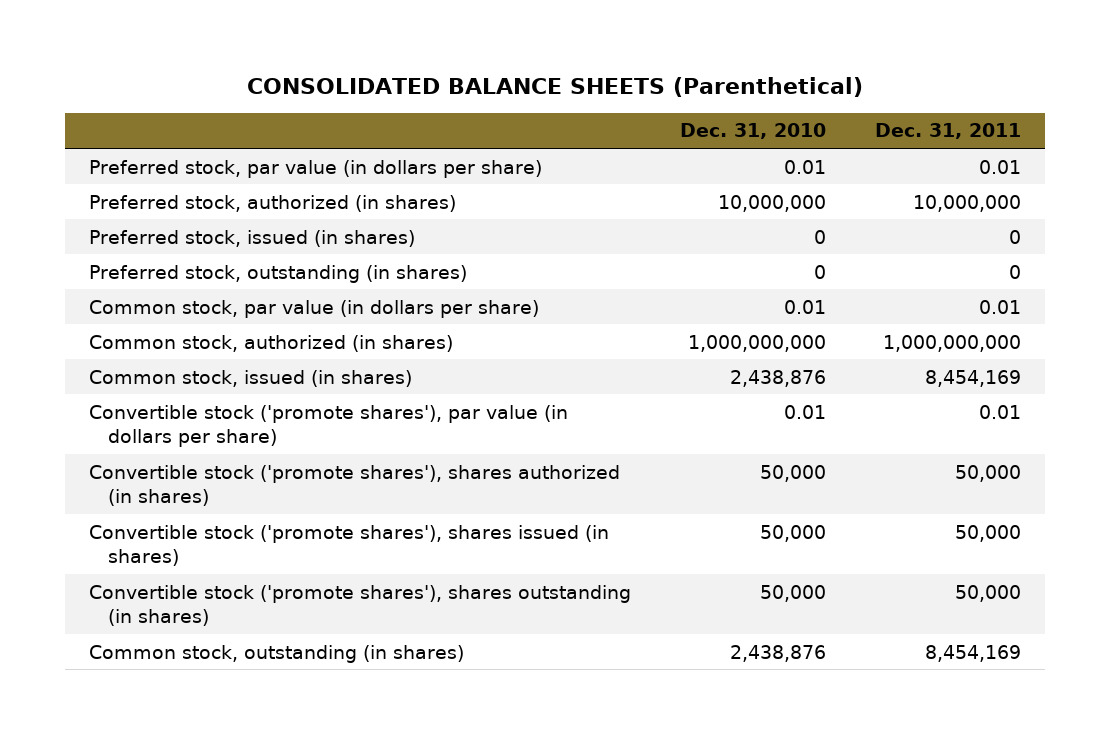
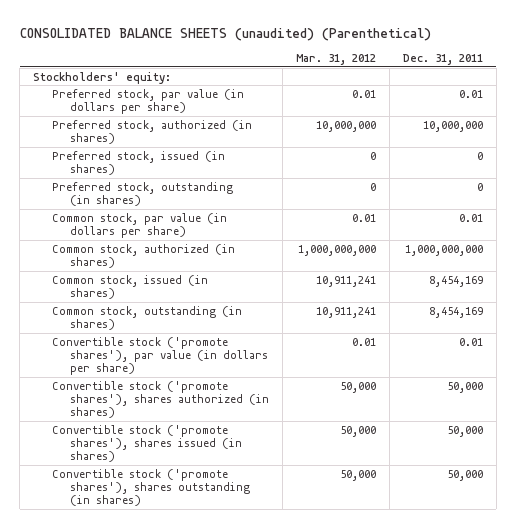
- CONSOLIDATED BALANCE SHEETS (Parenthetical)
+ CONSOLIDATED BALANCE SHEETS (unaudited) (Parenthetical)
- | Dec. 31, 2010 | Dec. 31, 2011
+ | Mar. 31, 2012 | Dec. 31, 2011
+ Stockholders' equity:
moved up: Common stock, outstanding (in shares) | 10,911,241 | 8,454,169

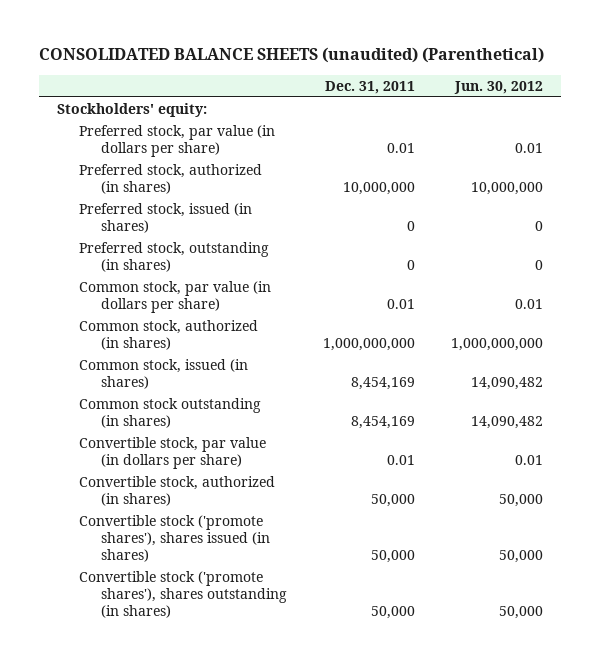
- | Mar. 31, 2012 | Dec. 31, 2011
+ | Dec. 31, 2011 | Jun. 30, 2012
- Common stock, outstanding (in shares) | 10,911,241 | 8,454,169
- Convertible stock ('promote shares'), par value (in dollars per share) | 0.01 | 0.01
- Convertible stock ('promote shares'), shares authorized (in shares) | 50,000 | 50,000
+ Common stock outstanding (in shares) | 8,454,169 | 14,090,482
+ Convertible stock, par value (in dollars per share) | 0.01 | 0.01
+ Convertible stock, authorized (in shares) | 50,000 | 50,000

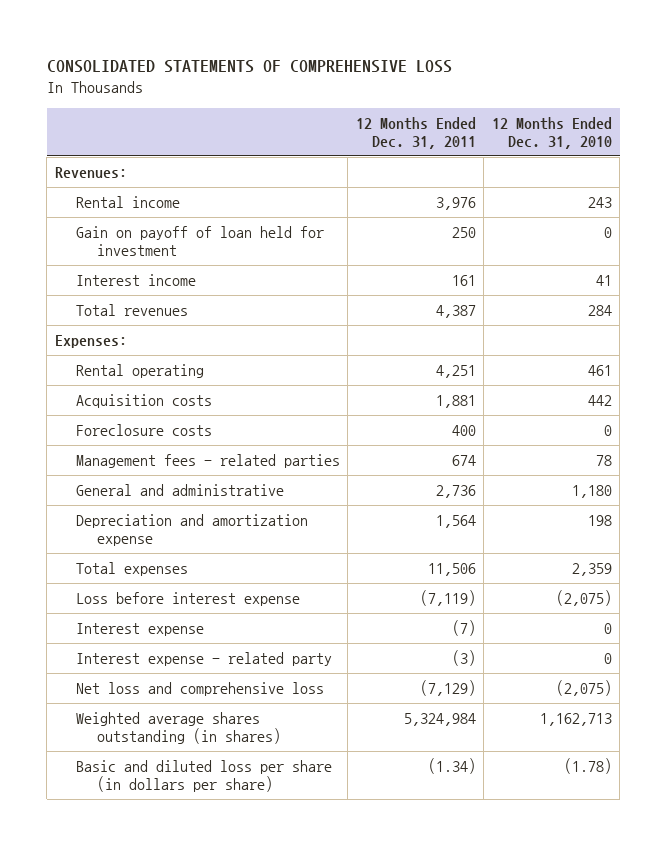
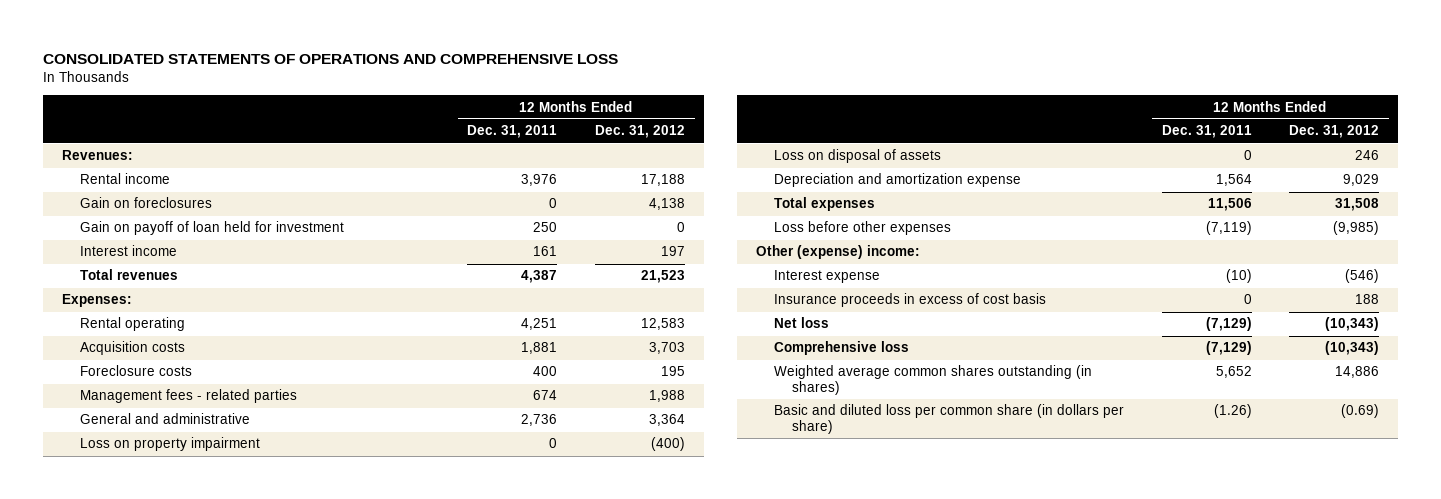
- CONSOLIDATED STATEMENTS OF COMPREHENSIVE LOSS
+ CONSOLIDATED STATEMENTS OF OPERATIONS AND COMPREHENSIVE LOSS
- | 12 Months Ended Dec. 31, 2011 | 12 Months Ended Dec. 31, 2010
+ | 12 Months Ended Dec. 31, 2011 | 12 Months Ended Dec. 31, 2012
+ Gain on foreclosures | 0 | 4,138
+ Loss on property impairment | 0 | (400)
+ Loss on disposal of assets | 0 | 246
- Loss before interest expense | (7,119) | (2,075)
- Interest expense | (7) | 0
- Interest expense - related party | (3) | 0
- Net loss and comprehensive loss | (7,129) | (2,075)
- Weighted average shares outstanding (in shares) | 5,324,984 | 1,162,713
- Basic and diluted loss per share (in dollars per share) | (1.34) | (1.78)
+ Loss before other expenses | (7,119) | (9,985)
+ Other (expense) income:
+ Interest expense | (10) | (546)
+ Insurance proceeds in excess of cost basis | 0 | 188
+ Net loss | (7,129) | (10,343)
+ Comprehensive loss | (7,129) | (10,343)
+ Weighted average common shares outstanding (in shares) | 5,652 | 14,886
+ Basic and diluted loss per common share (in dollars per share) | (1.26) | (0.69)

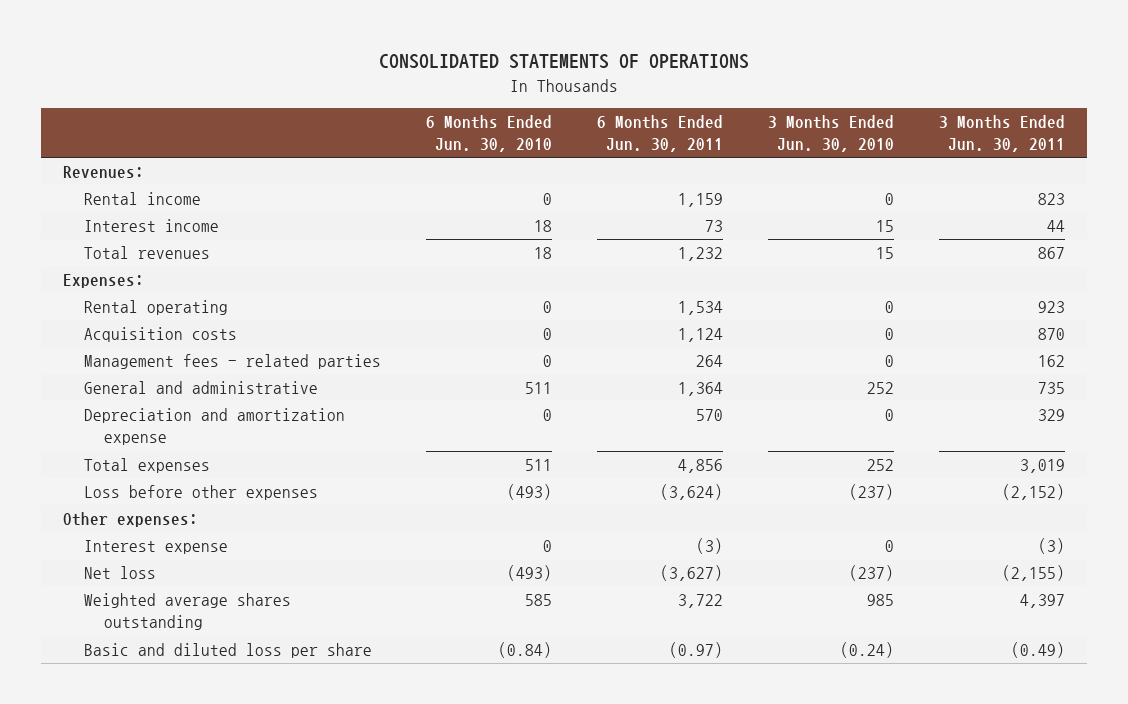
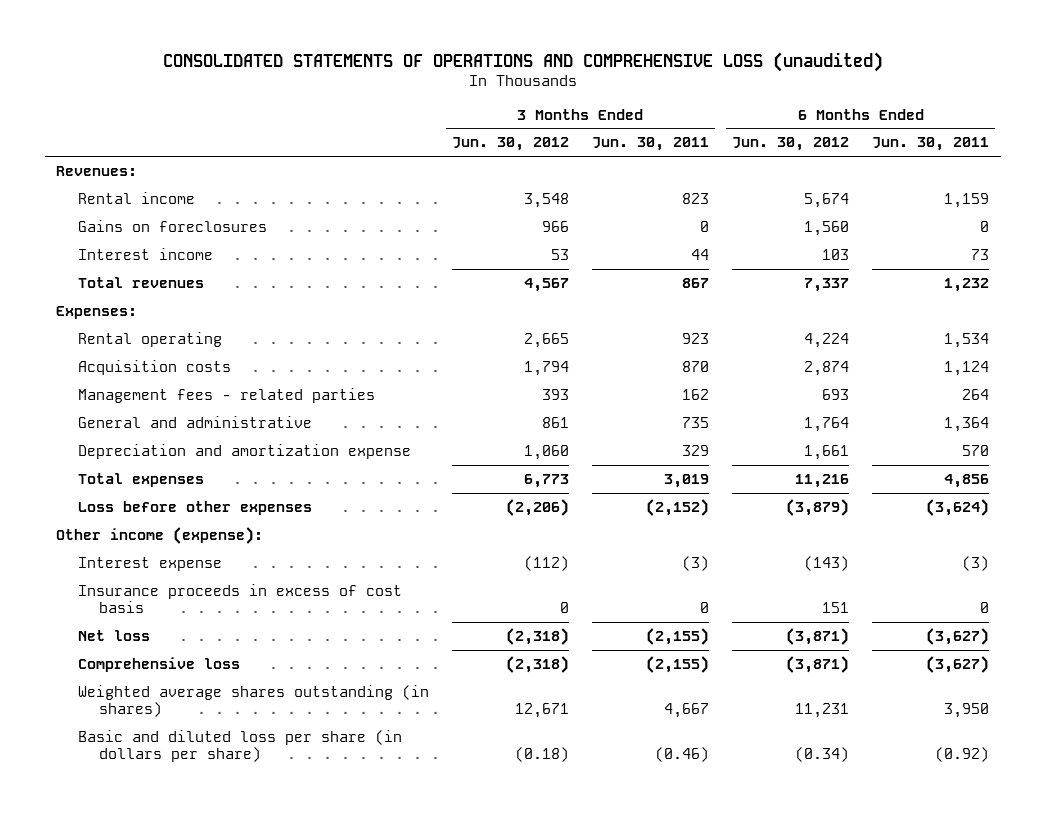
- CONSOLIDATED STATEMENTS OF OPERATIONS
+ CONSOLIDATED STATEMENTS OF OPERATIONS AND COMPREHENSIVE LOSS (unaudited)
- | 6 Months Ended Jun. 30, 2010 | 6 Months Ended Jun. 30, 2011 | 3 Months Ended Jun. 30, 2010 | 3 Months Ended Jun. 30, 2011
+ | 3 Months Ended Jun. 30, 2012 | 3 Months Ended Jun. 30, 2011 | 6 Months Ended Jun. 30, 2012 | 6 Months Ended Jun. 30, 2011
+ Gains on foreclosures | 966 | 0 | 1,560 | 0
- Other expenses:
+ Other income (expense):
+ Insurance proceeds in excess of cost basis | 0 | 0 | 151 | 0
- Weighted average shares outstanding | 585 | 3,722 | 985 | 4,397
- Basic and diluted loss per share | (0.84) | (0.97) | (0.24) | (0.49)
+ Comprehensive loss | (2,318) | (2,155) | (3,871) | (3,627)
+ Weighted average shares outstanding (in shares) | 12,671 | 4,667 | 11,231 | 3,950
+ Basic and diluted loss per share (in dollars per share) | (0.18) | (0.46) | (0.34) | (0.92)

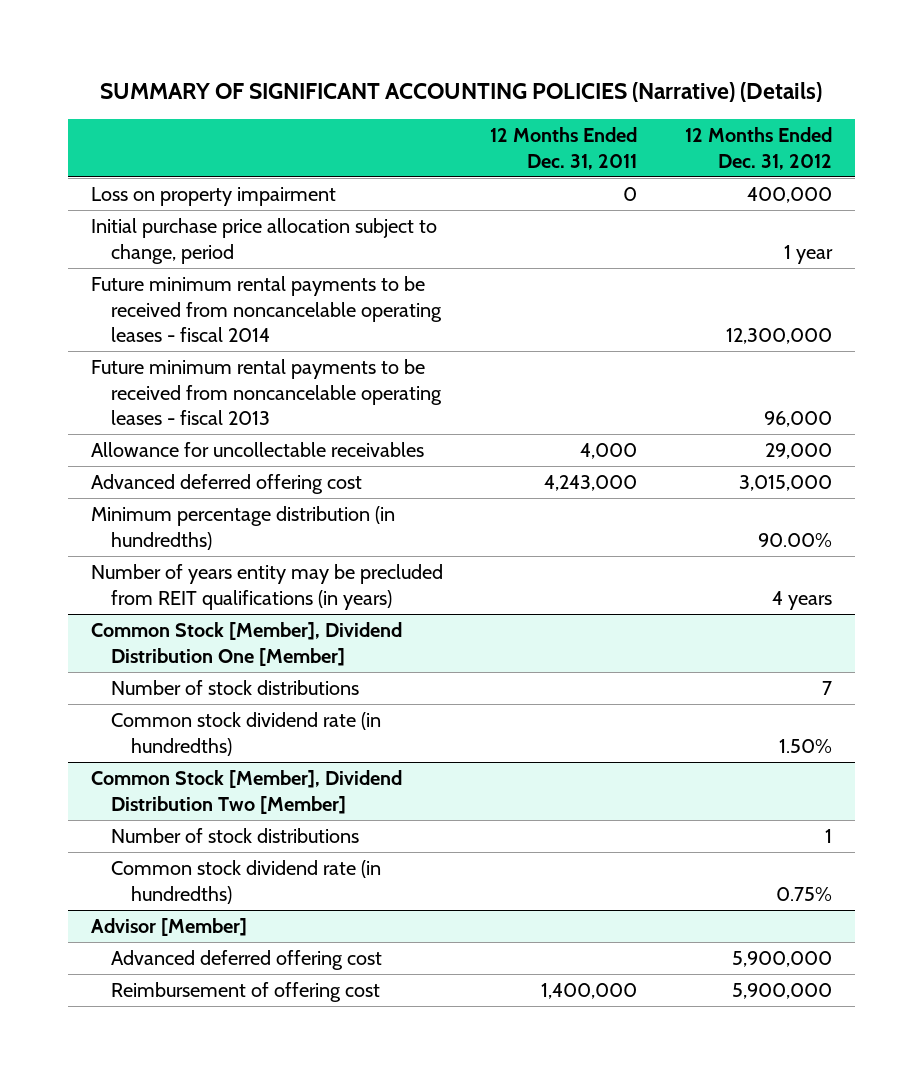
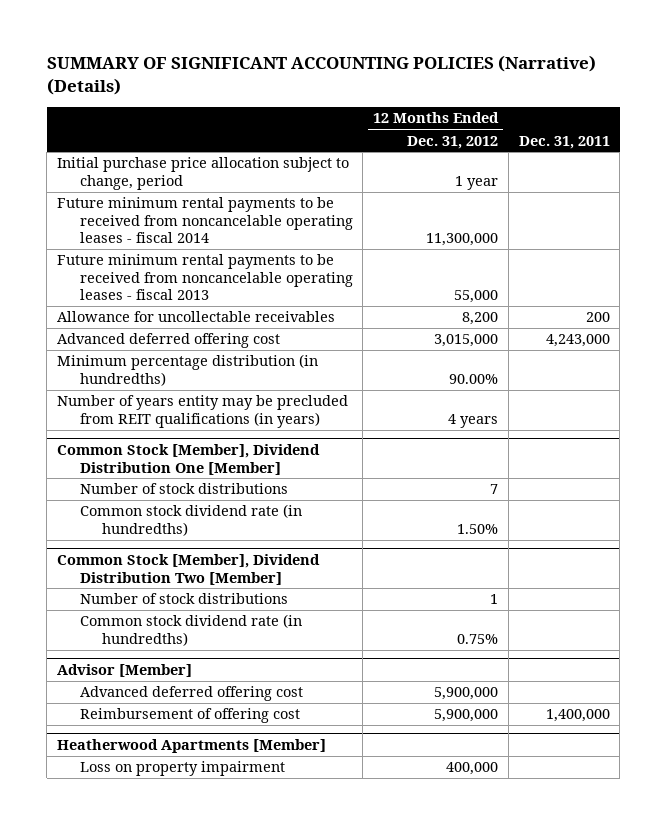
- | 12 Months Ended Dec. 31, 2011 | 12 Months Ended Dec. 31, 2012
+ | 12 Months Ended Dec. 31, 2012 | Dec. 31, 2011
- Loss on property impairment | 0 | 400,000
- Future minimum rental payments to be received from noncancelable operating leases - fiscal 2014 | | 12,300,000
- Future minimum rental payments to be received from noncancelable operating leases - fiscal 2013 | | 96,000
- Allowance for uncollectable receivables | 4,000 | 29,000
+ Future minimum rental payments to be received from noncancelable operating leases - fiscal 2014 | 11,300,000 |
+ Future minimum rental payments to be received from noncancelable operating leases - fiscal 2013 | 55,000 |
+ Allowance for uncollectable receivables | 8,200 | 200
+ Heatherwood Apartments [Member]
+ Loss on property impairment | 400,000 |

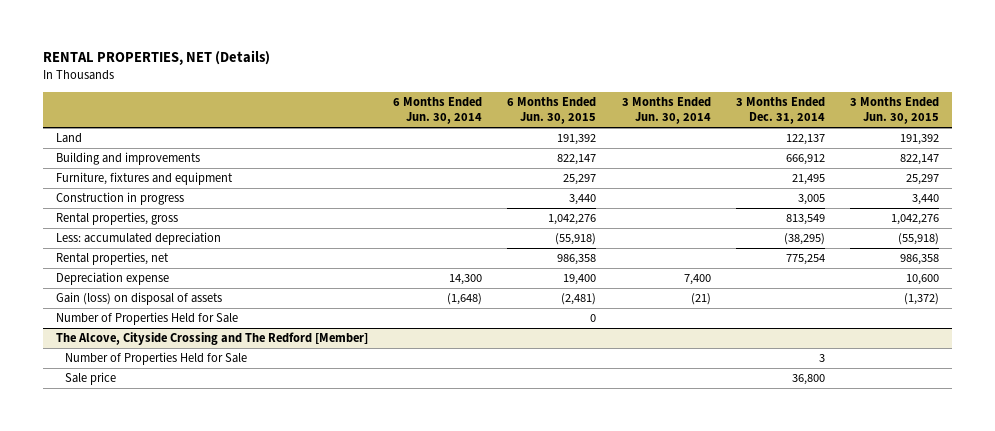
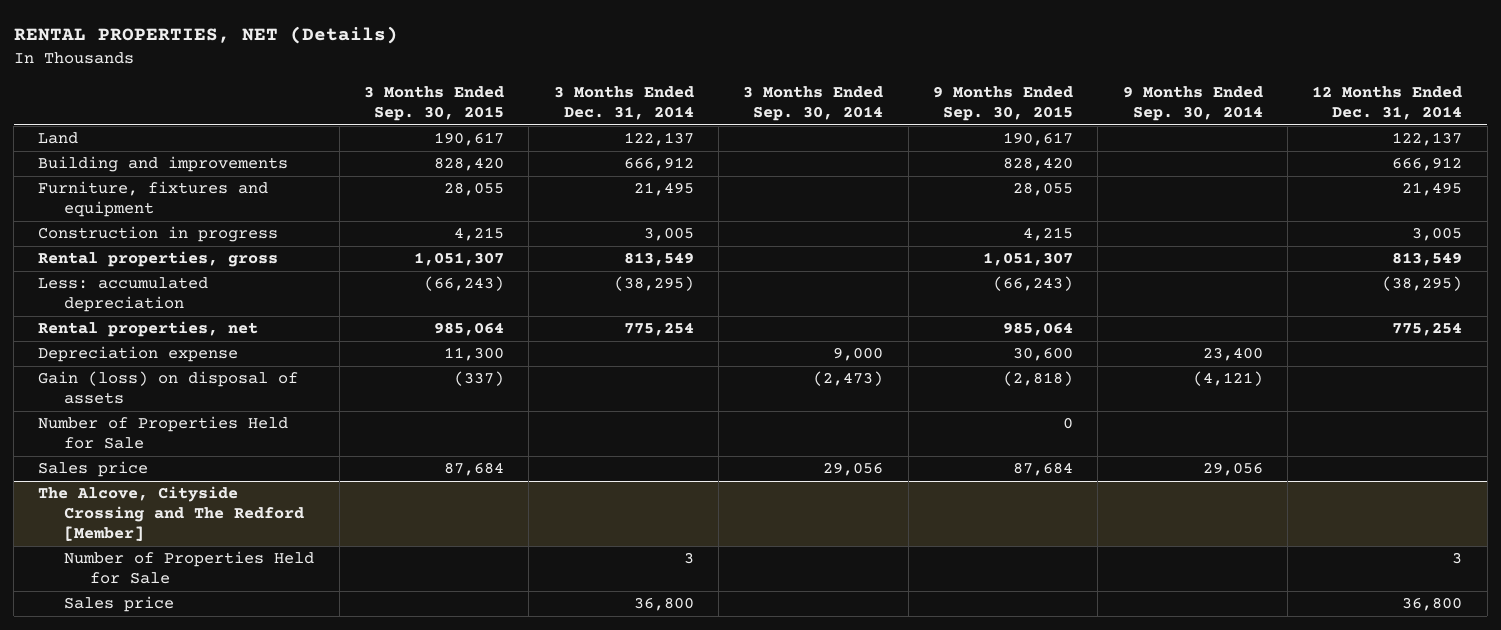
- | 6 Months Ended Jun. 30, 2014 | 6 Months Ended Jun. 30, 2015 | 3 Months Ended Jun. 30, 2014 | 3 Months Ended Dec. 31, 2014 | 3 Months Ended Jun. 30, 2015
+ | 3 Months Ended Sep. 30, 2015 | 3 Months Ended Dec. 31, 2014 | 3 Months Ended Sep. 30, 2014 | 9 Months Ended Sep. 30, 2015 | 9 Months Ended Sep. 30, 2014 | 12 Months Ended Dec. 31, 2014
+ Sales price | 87,684 | | 29,056 | 87,684 | 29,056 |
@ The Alcove, Cityside Crossing and The Redford [Member]
- Sale price | | | | 36,800 |
+ Sales price | | 36,800 | | | | 36,800

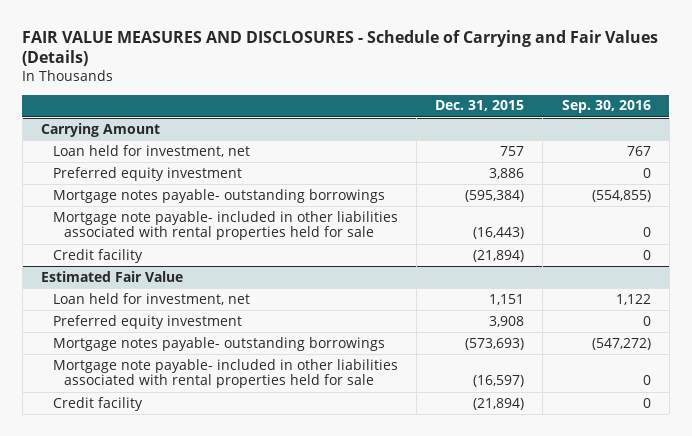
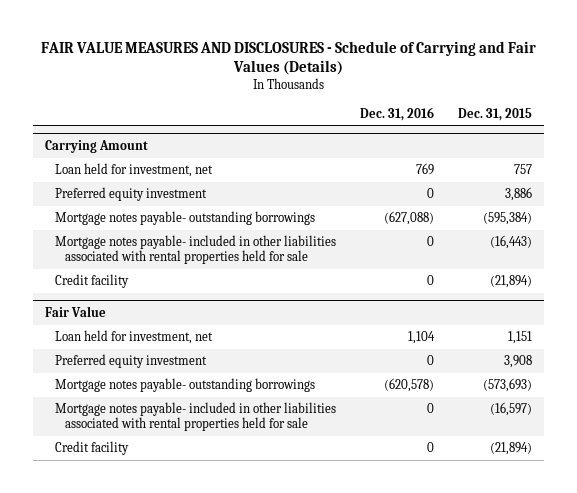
- | Dec. 31, 2015 | Sep. 30, 2016
+ | Dec. 31, 2016 | Dec. 31, 2015
@ Carrying Amount
- Mortgage note payable- included in other liabilities associated with rental properties held for sale | (16,443) | 0
+ Mortgage notes payable- included in other liabilities associated with rental properties held for sale | 0 | (16,443)
- Estimated Fair Value
+ Fair Value
- Mortgage note payable- included in other liabilities associated with rental properties held for sale | (16,597) | 0
+ Mortgage notes payable- included in other liabilities associated with rental properties held for sale | 0 | (16,597)

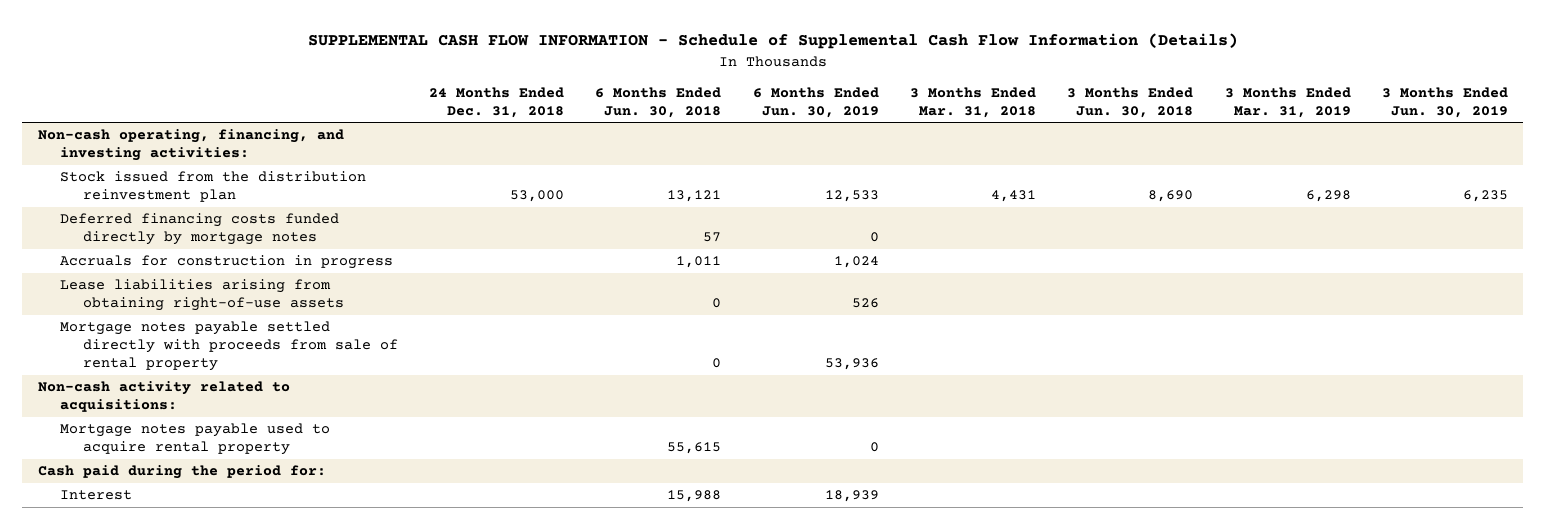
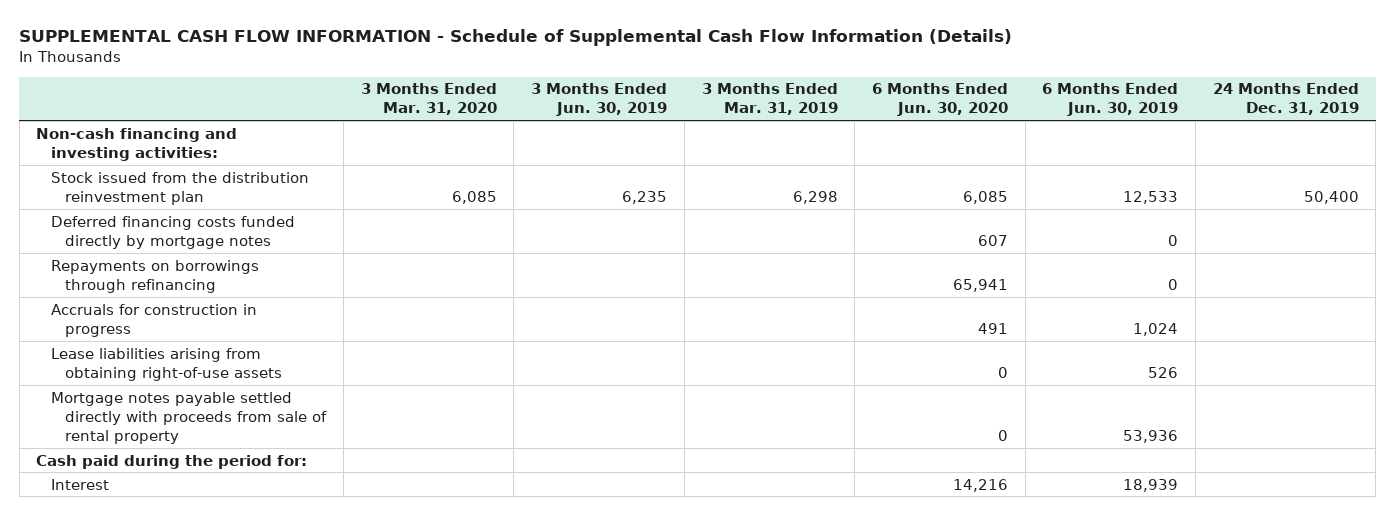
- | 24 Months Ended Dec. 31, 2018 | 6 Months Ended Jun. 30, 2018 | 6 Months Ended Jun. 30, 2019 | 3 Months Ended Mar. 31, 2018 | 3 Months Ended Jun. 30, 2018 | 3 Months Ended Mar. 31, 2019 | 3 Months Ended Jun. 30, 2019
+ | 3 Months Ended Mar. 31, 2020 | 3 Months Ended Jun. 30, 2019 | 3 Months Ended Mar. 31, 2019 | 6 Months Ended Jun. 30, 2020 | 6 Months Ended Jun. 30, 2019 | 24 Months Ended Dec. 31, 2019
- Non-cash operating, financing, and investing activities:
+ Non-cash financing and investing activities:
+ Repayments on borrowings through refinancing | | | | 65,941 | 0 |
- Non-cash activity related to acquisitions:
- Mortgage notes payable used to acquire rental property | | 55,615 | 0 | | | |

